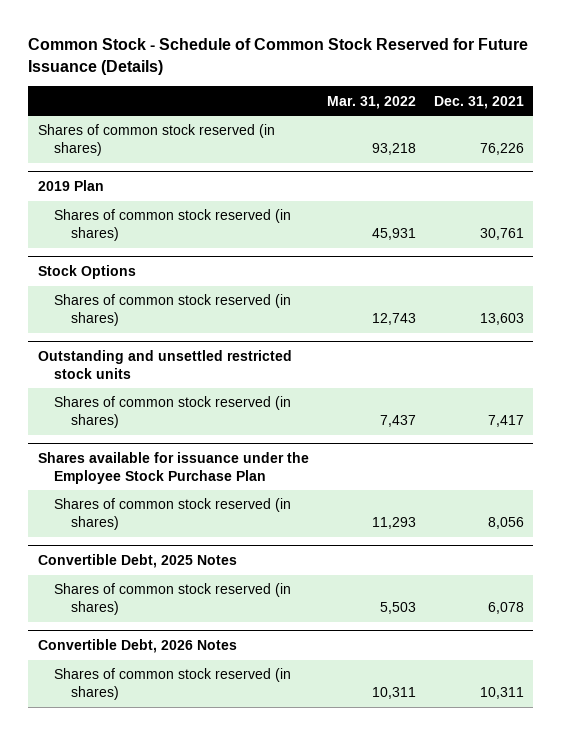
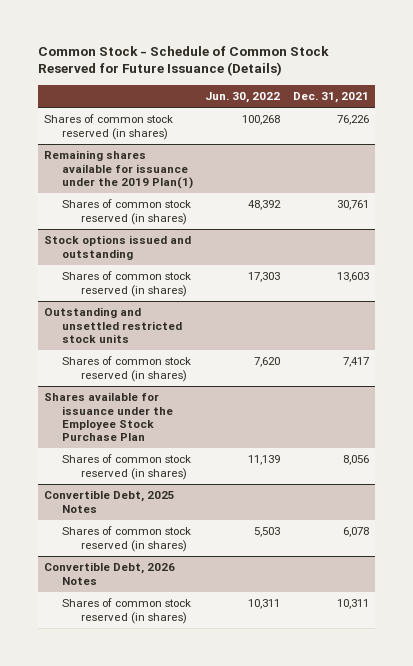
- | Mar. 31, 2022 | Dec. 31, 2021
+ | Jun. 30, 2022 | Dec. 31, 2021
- 2019 Plan
+ Remaining shares available for issuance under the 2019 Plan(1)
- Stock Options
+ Stock options issued and outstanding

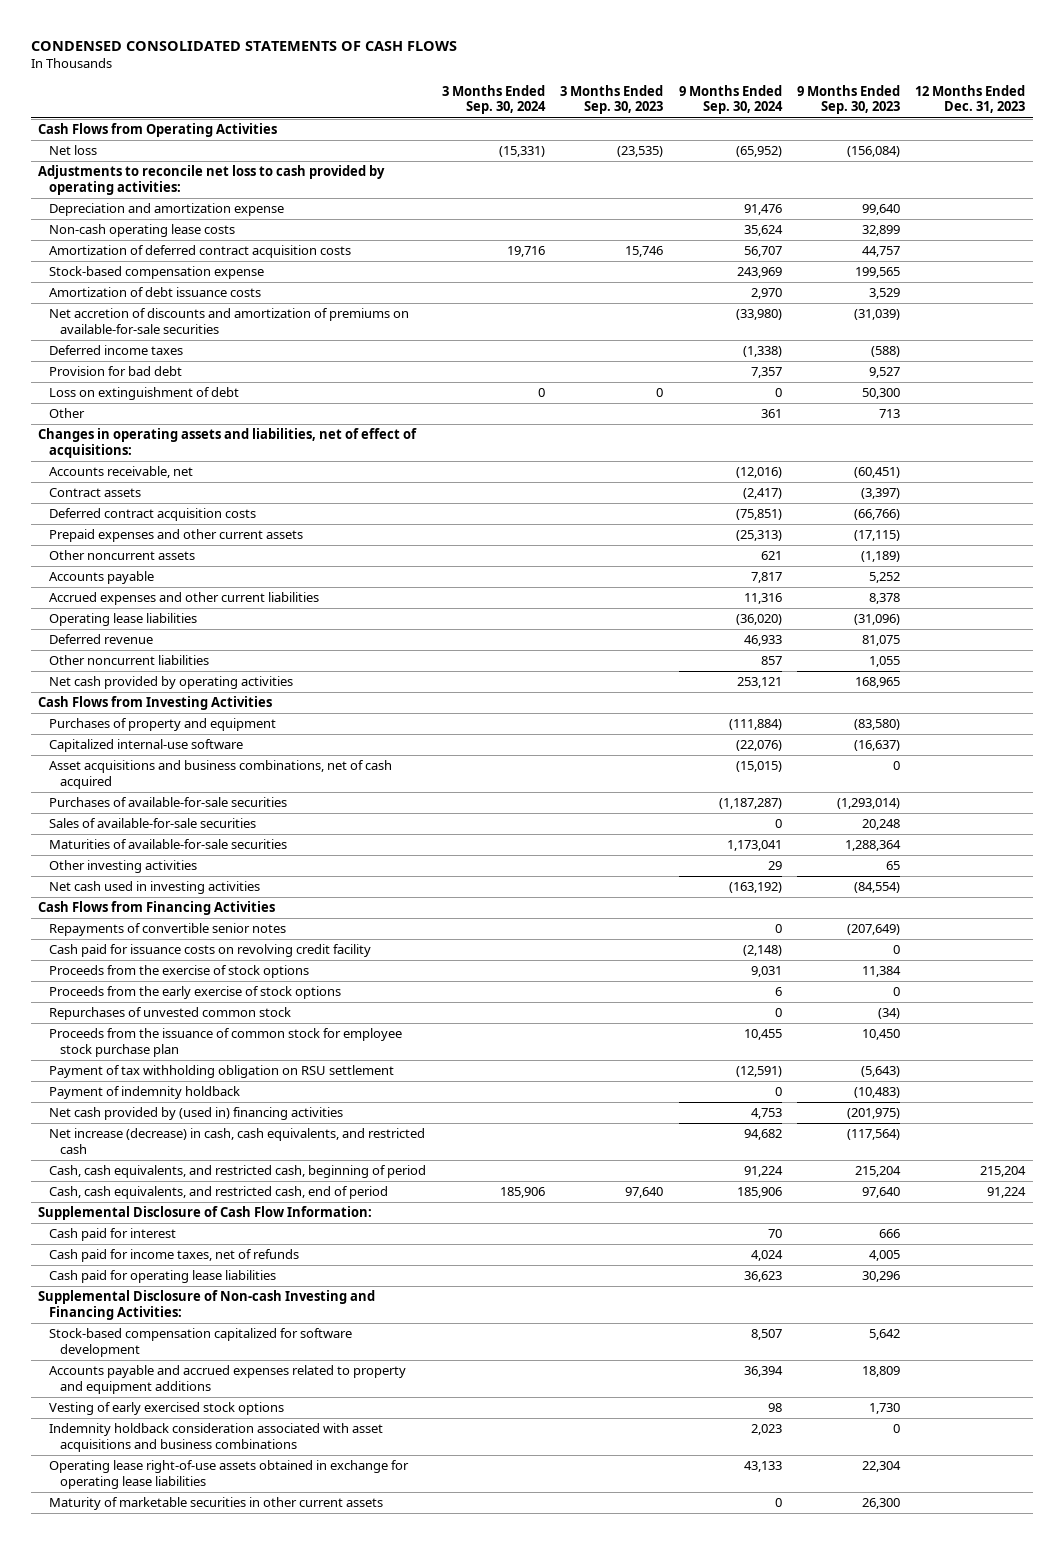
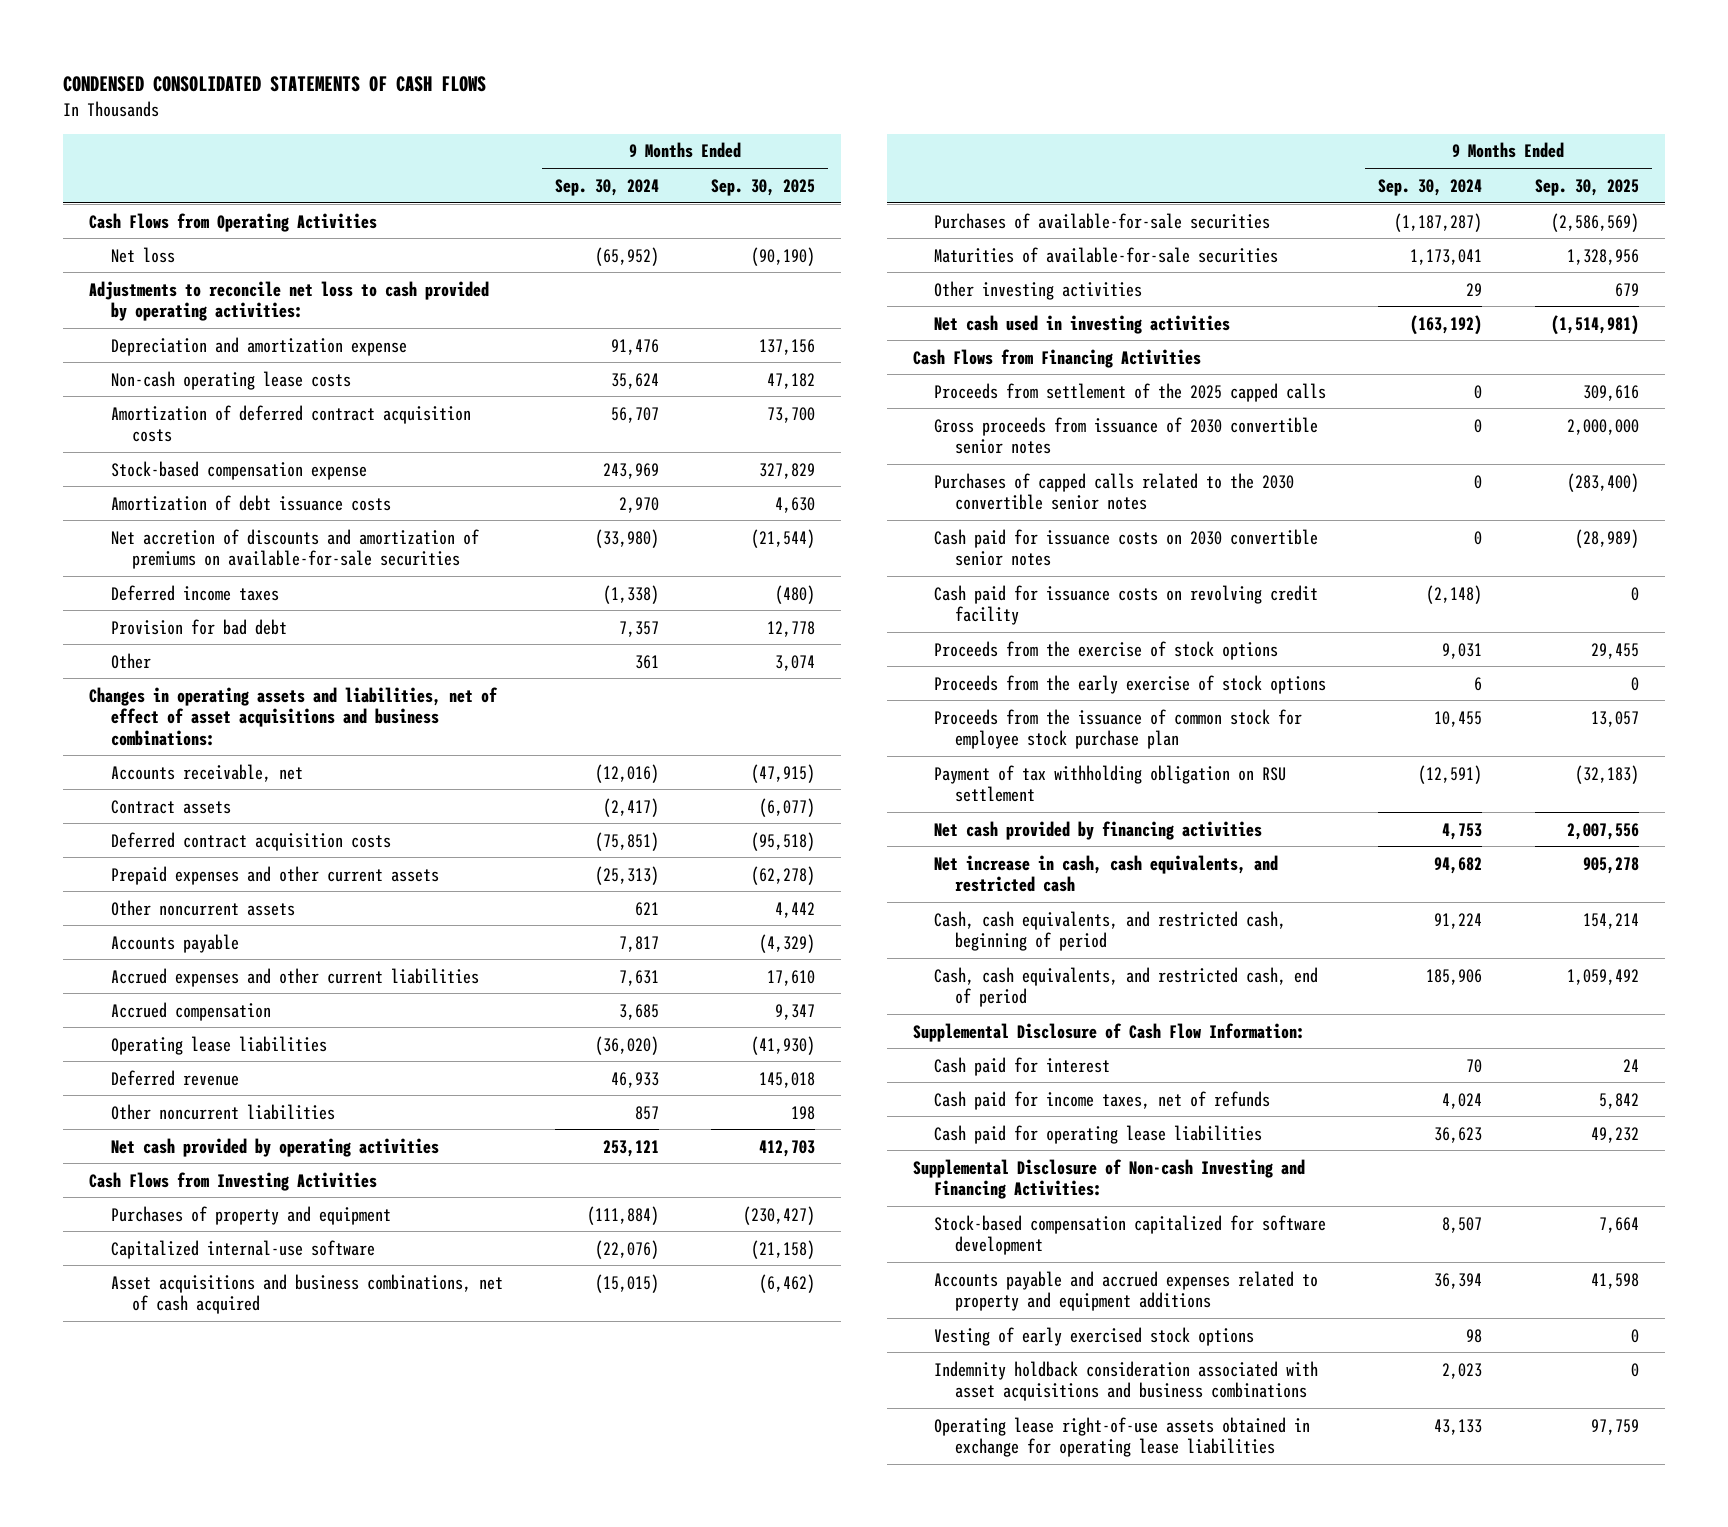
- | 3 Months Ended Sep. 30, 2024 | 3 Months Ended Sep. 30, 2023 | 9 Months Ended Sep. 30, 2024 | 9 Months Ended Sep. 30, 2023 | 12 Months Ended Dec. 31, 2023
+ | 9 Months Ended Sep. 30, 2024 | 9 Months Ended Sep. 30, 2025
- Loss on extinguishment of debt | 0 | 0 | 0 | 50,300 |
- Changes in operating assets and liabilities, net of effect of acquisitions:
+ Changes in operating assets and liabilities, net of effect of asset acquisitions and business combinations:
- Accrued expenses and other current liabilities | | | 11,316 | 8,378 |
+ Accrued expenses and other current liabilities | 7,631 | 17,610
+ Accrued compensation | 3,685 | 9,347
- Sales of available-for-sale securities | | | 0 | 20,248 |
- Repayments of convertible senior notes | | | 0 | (207,649) |
+ Proceeds from settlement of the 2025 capped calls | 0 | 309,616
+ Gross proceeds from issuance of 2030 convertible senior notes | 0 | 2,000,000
+ Purchases of capped calls related to the 2030 convertible senior notes | 0 | (283,400)
+ Cash paid for issuance costs on 2030 convertible senior notes | 0 | (28,989)
- Repurchases of unvested common stock | | | 0 | (34) |
- Payment of indemnity holdback | | | 0 | (10,483) |
- Net cash provided by (used in) financing activities | | | 4,753 | (201,975) |
- Net increase (decrease) in cash, cash equivalents, and restricted cash | | | 94,682 | (117,564) |
+ Net cash provided by financing activities | 4,753 | 2,007,556
+ Net increase in cash, cash equivalents, and restricted cash | 94,682 | 905,278
- Maturity of marketable securities in other current assets | | | 0 | 26,300 |

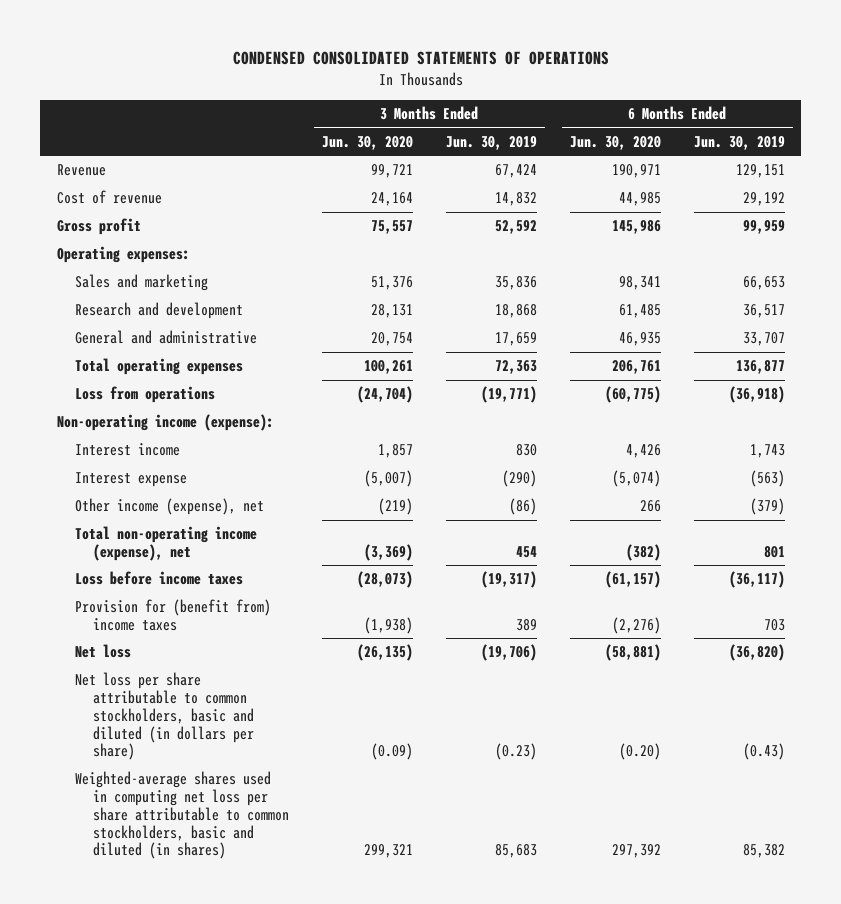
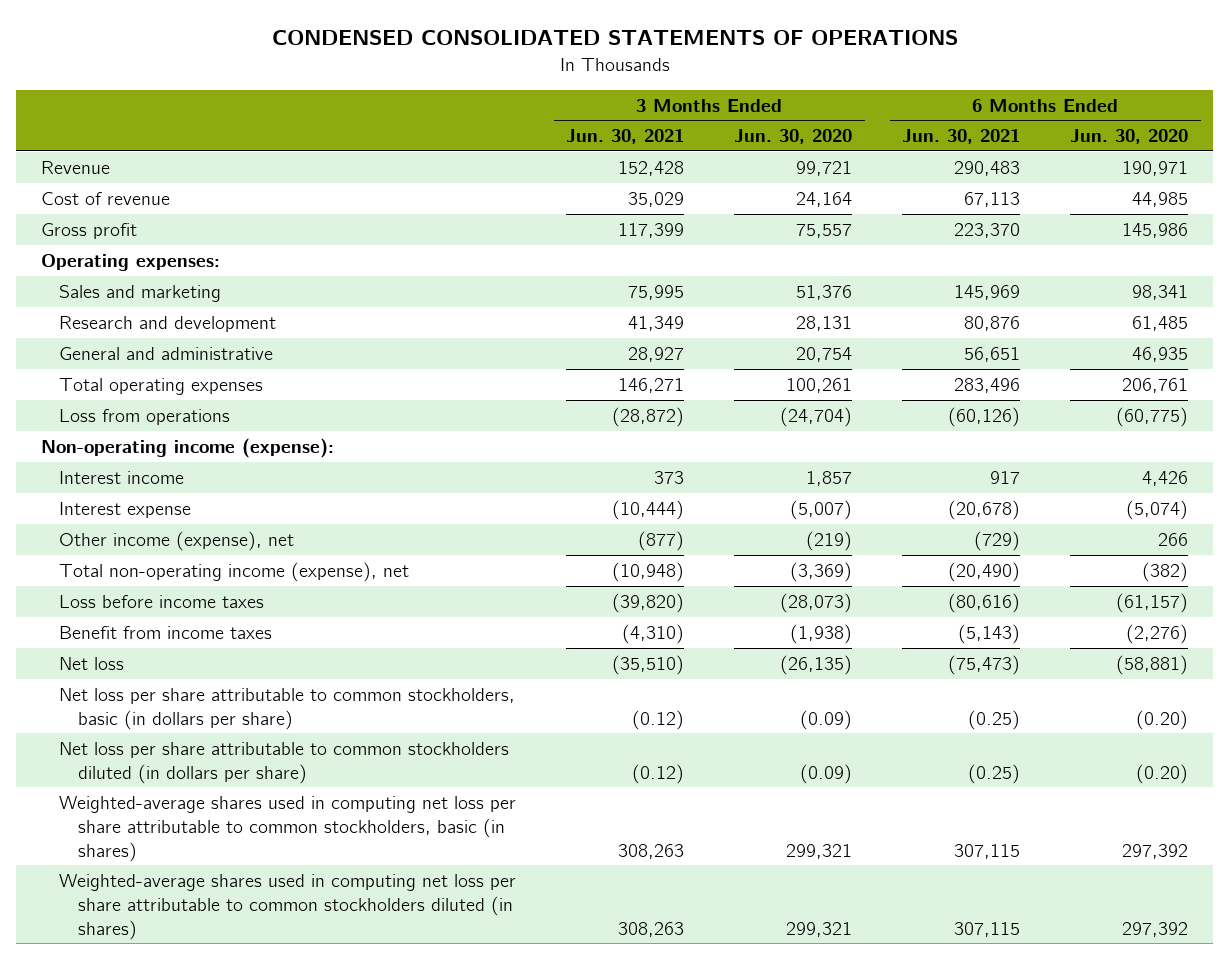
- | 3 Months Ended Jun. 30, 2020 | 3 Months Ended Jun. 30, 2019 | 6 Months Ended Jun. 30, 2020 | 6 Months Ended Jun. 30, 2019
+ | 3 Months Ended Jun. 30, 2021 | 3 Months Ended Jun. 30, 2020 | 6 Months Ended Jun. 30, 2021 | 6 Months Ended Jun. 30, 2020
- Provision for (benefit from) income taxes | (1,938) | 389 | (2,276) | 703
+ Benefit from income taxes | (4,310) | (1,938) | (5,143) | (2,276)
- Net loss per share attributable to common stockholders, basic and diluted (in dollars per share) | (0.09) | (0.23) | (0.20) | (0.43)
- Weighted-average shares used in computing net loss per share attributable to common stockholders, basic and diluted (in shares) | 299,321 | 85,683 | 297,392 | 85,382
+ Net loss per share attributable to common stockholders, basic (in dollars per share) | (0.12) | (0.09) | (0.25) | (0.20)
+ Net loss per share attributable to common stockholders diluted (in dollars per share) | (0.12) | (0.09) | (0.25) | (0.20)
+ Weighted-average shares used in computing net loss per share attributable to common stockholders, basic (in shares) | 308,263 | 299,321 | 307,115 | 297,392
+ Weighted-average shares used in computing net loss per share attributable to common stockholders diluted (in shares) | 308,263 | 299,321 | 307,115 | 297,392

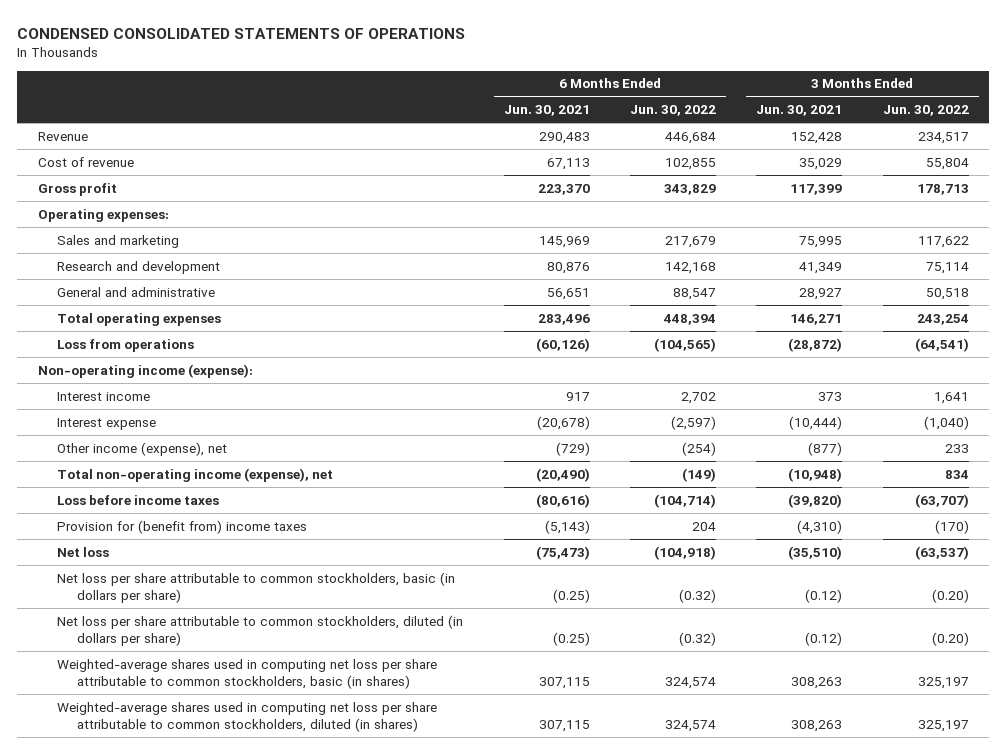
- | 3 Months Ended Jun. 30, 2021 | 3 Months Ended Jun. 30, 2020 | 6 Months Ended Jun. 30, 2021 | 6 Months Ended Jun. 30, 2020
+ | 6 Months Ended Jun. 30, 2021 | 6 Months Ended Jun. 30, 2022 | 3 Months Ended Jun. 30, 2021 | 3 Months Ended Jun. 30, 2022
- Benefit from income taxes | (4,310) | (1,938) | (5,143) | (2,276)
+ Provision for (benefit from) income taxes | (5,143) | 204 | (4,310) | (170)
- Net loss per share attributable to common stockholders diluted (in dollars per share) | (0.12) | (0.09) | (0.25) | (0.20)
+ Net loss per share attributable to common stockholders, diluted (in dollars per share) | (0.25) | (0.32) | (0.12) | (0.20)
- Weighted-average shares used in computing net loss per share attributable to common stockholders diluted (in shares) | 308,263 | 299,321 | 307,115 | 297,392
+ Weighted-average shares used in computing net loss per share attributable to common stockholders, diluted (in shares) | 307,115 | 324,574 | 308,263 | 325,197

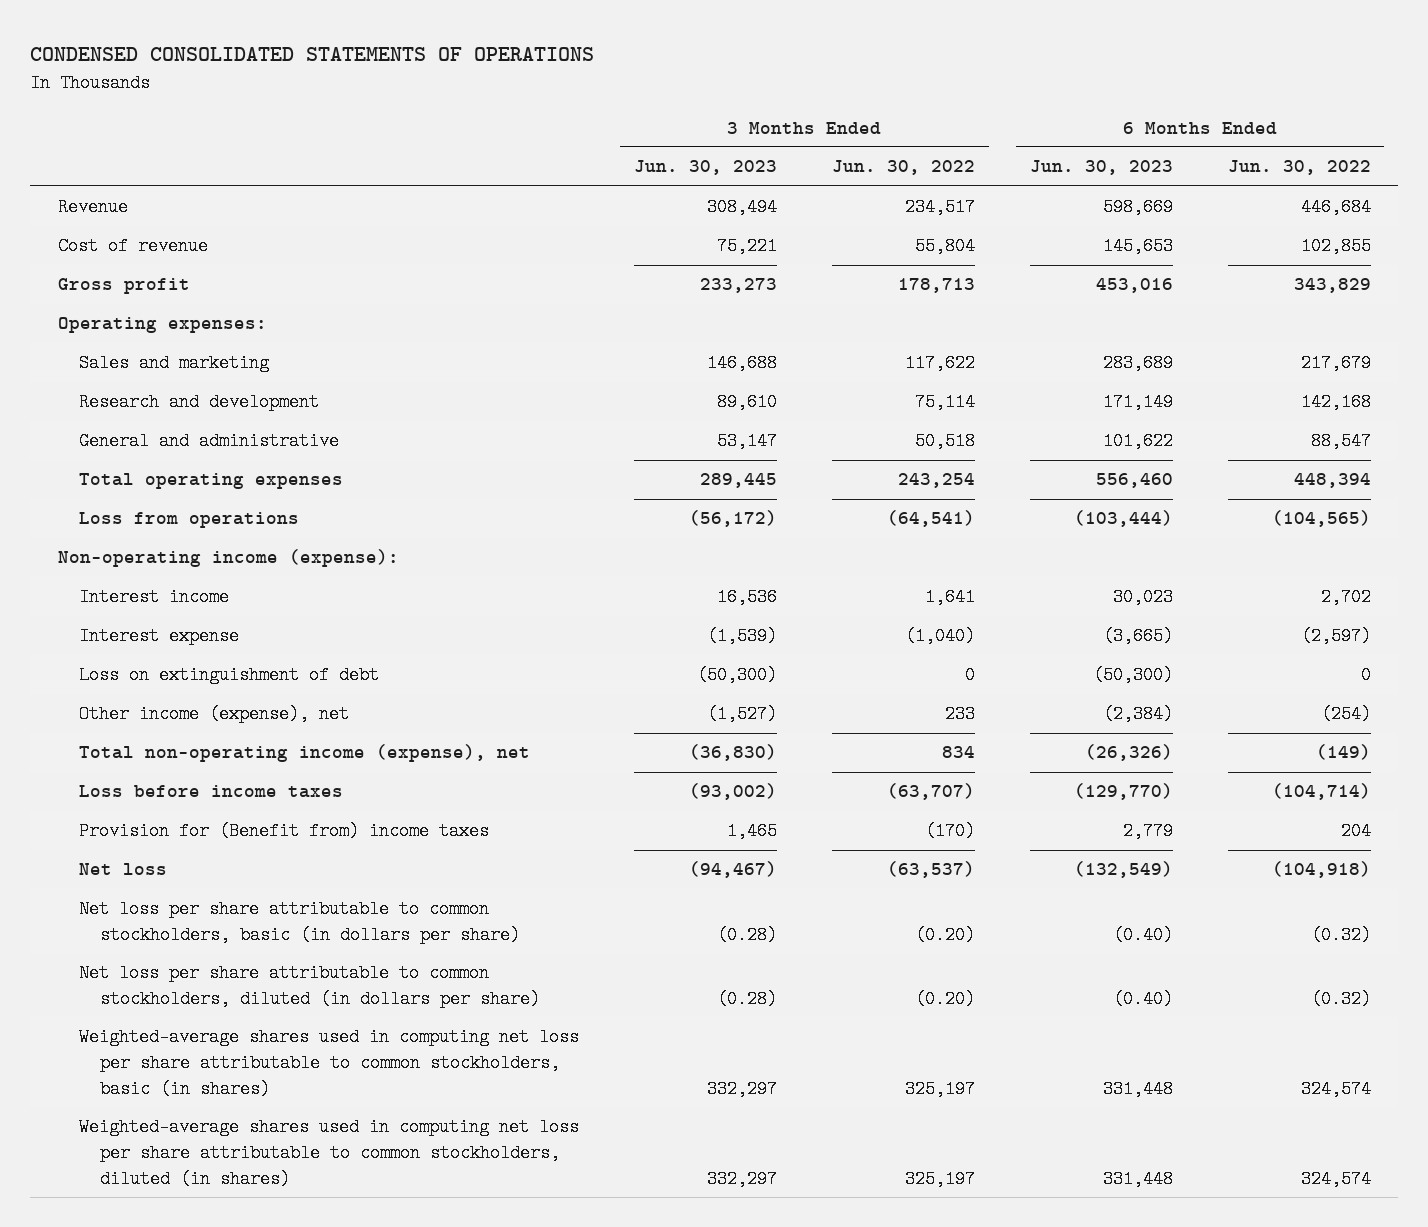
- | 6 Months Ended Jun. 30, 2021 | 6 Months Ended Jun. 30, 2022 | 3 Months Ended Jun. 30, 2021 | 3 Months Ended Jun. 30, 2022
+ | 3 Months Ended Jun. 30, 2023 | 3 Months Ended Jun. 30, 2022 | 6 Months Ended Jun. 30, 2023 | 6 Months Ended Jun. 30, 2022
+ Loss on extinguishment of debt | (50,300) | 0 | (50,300) | 0
- Provision for (benefit from) income taxes | (5,143) | 204 | (4,310) | (170)
+ Provision for (Benefit from) income taxes | 1,465 | (170) | 2,779 | 204

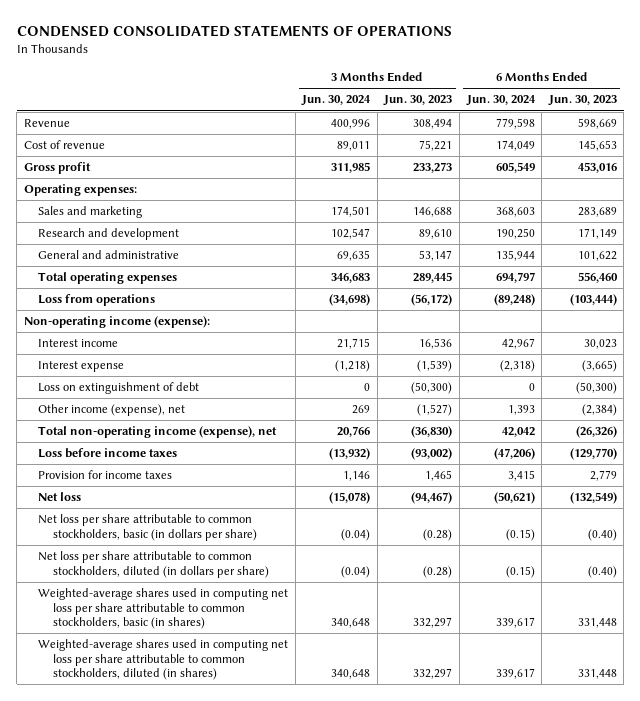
- | 3 Months Ended Jun. 30, 2023 | 3 Months Ended Jun. 30, 2022 | 6 Months Ended Jun. 30, 2023 | 6 Months Ended Jun. 30, 2022
+ | 3 Months Ended Jun. 30, 2024 | 3 Months Ended Jun. 30, 2023 | 6 Months Ended Jun. 30, 2024 | 6 Months Ended Jun. 30, 2023
- Provision for (Benefit from) income taxes | 1,465 | (170) | 2,779 | 204
+ Provision for income taxes | 1,146 | 1,465 | 3,415 | 2,779

